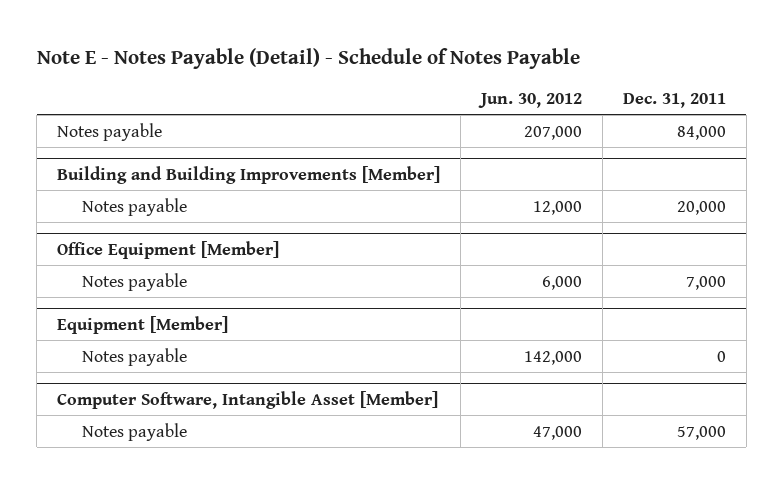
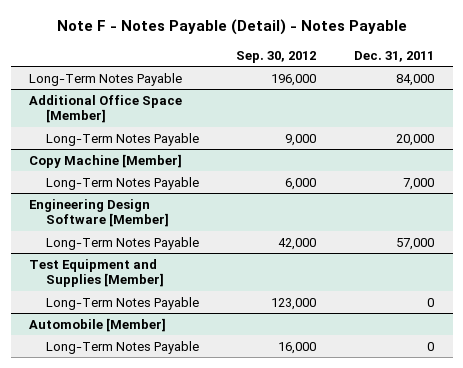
- Note E - Notes Payable (Detail) - Schedule of Notes Payable
+ Note F - Notes Payable (Detail) - Notes Payable
- | Jun. 30, 2012 | Dec. 31, 2011
+ | Sep. 30, 2012 | Dec. 31, 2011
- Notes payable | 207,000 | 84,000
- Building and Building Improvements [Member]
- Notes payable | 12,000 | 20,000
- Office Equipment [Member]
- Notes payable | 6,000 | 7,000
- Equipment [Member]
- Notes payable | 142,000 | 0
- Computer Software, Intangible Asset [Member]
- Notes payable | 47,000 | 57,000
+ Long-Term Notes Payable | 196,000 | 84,000
+ Additional Office Space [Member]
+ Long-Term Notes Payable | 9,000 | 20,000
+ Copy Machine [Member]
+ Long-Term Notes Payable | 6,000 | 7,000
+ Engineering Design Software [Member]
+ Long-Term Notes Payable | 42,000 | 57,000
+ Test Equipment and Supplies [Member]
+ Long-Term Notes Payable | 123,000 | 0
+ Automobile [Member]
+ Long-Term Notes Payable | 16,000 | 0

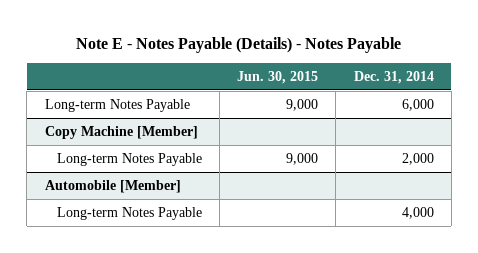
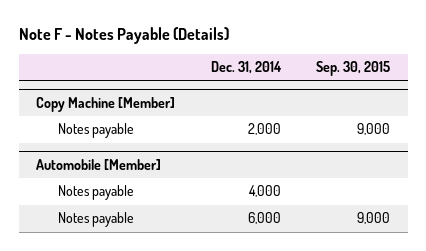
- Note E - Notes Payable (Details) - Notes Payable
+ Note F - Notes Payable (Details)
- | Jun. 30, 2015 | Dec. 31, 2014
+ | Dec. 31, 2014 | Sep. 30, 2015
- Long-term Notes Payable | 9,000 | 6,000
@ Copy Machine [Member]
- Long-term Notes Payable | 9,000 | 2,000
+ Notes payable | 2,000 | 9,000
@ Automobile [Member]
- Long-term Notes Payable | | 4,000
+ Notes payable | 4,000 |
+ Notes payable | 6,000 | 9,000

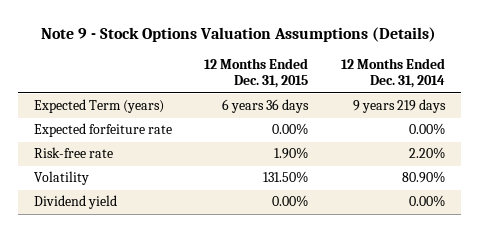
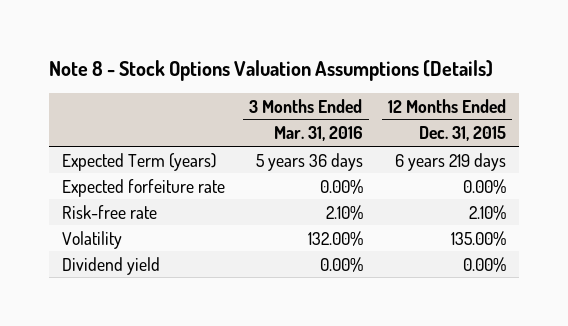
- Note 9 - Stock Options Valuation Assumptions (Details)
+ Note 8 - Stock Options Valuation Assumptions (Details)
- | 12 Months Ended Dec. 31, 2015 | 12 Months Ended Dec. 31, 2014
+ | 3 Months Ended Mar. 31, 2016 | 12 Months Ended Dec. 31, 2015
- Expected Term (years) | 6 years 36 days | 9 years 219 days
+ Expected Term (years) | 5 years 36 days | 6 years 219 days
- Risk-free rate | 1.90% | 2.20%
- Volatility | 131.50% | 80.90%
+ Risk-free rate | 2.10% | 2.10%
+ Volatility | 132.00% | 135.00%

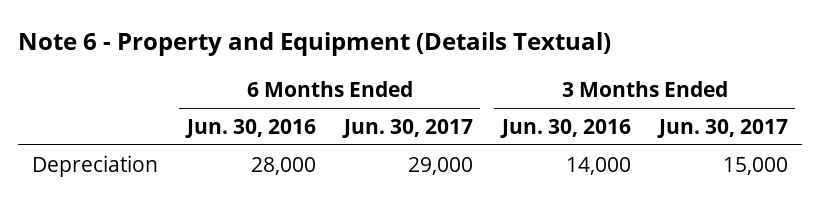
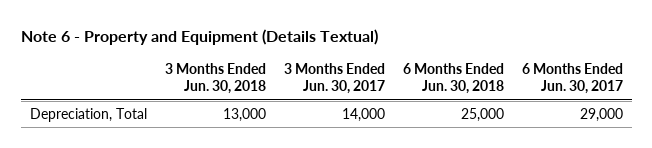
- | 6 Months Ended Jun. 30, 2016 | 6 Months Ended Jun. 30, 2017 | 3 Months Ended Jun. 30, 2016 | 3 Months Ended Jun. 30, 2017
+ | 3 Months Ended Jun. 30, 2018 | 3 Months Ended Jun. 30, 2017 | 6 Months Ended Jun. 30, 2018 | 6 Months Ended Jun. 30, 2017
- Depreciation | 28,000 | 29,000 | 14,000 | 15,000
+ Depreciation, Total | 13,000 | 14,000 | 25,000 | 29,000

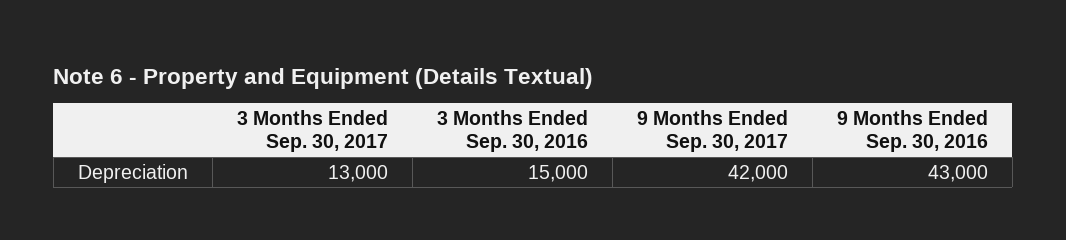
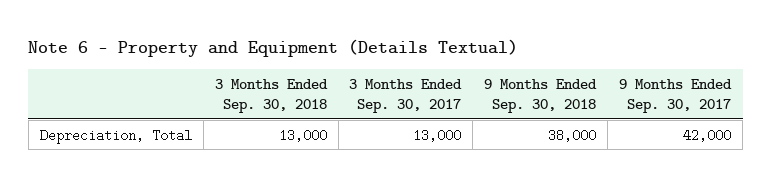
- | 3 Months Ended Sep. 30, 2017 | 3 Months Ended Sep. 30, 2016 | 9 Months Ended Sep. 30, 2017 | 9 Months Ended Sep. 30, 2016
+ | 3 Months Ended Sep. 30, 2018 | 3 Months Ended Sep. 30, 2017 | 9 Months Ended Sep. 30, 2018 | 9 Months Ended Sep. 30, 2017
- Depreciation | 13,000 | 15,000 | 42,000 | 43,000
+ Depreciation, Total | 13,000 | 13,000 | 38,000 | 42,000

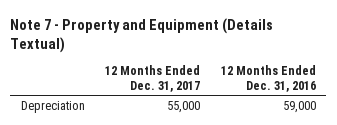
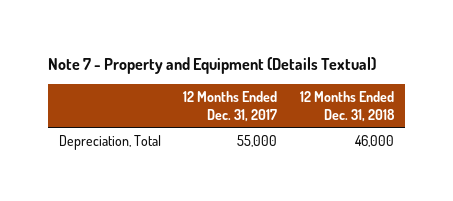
- | 12 Months Ended Dec. 31, 2017 | 12 Months Ended Dec. 31, 2016
+ | 12 Months Ended Dec. 31, 2017 | 12 Months Ended Dec. 31, 2018
- Depreciation | 55,000 | 59,000
+ Depreciation, Total | 55,000 | 46,000

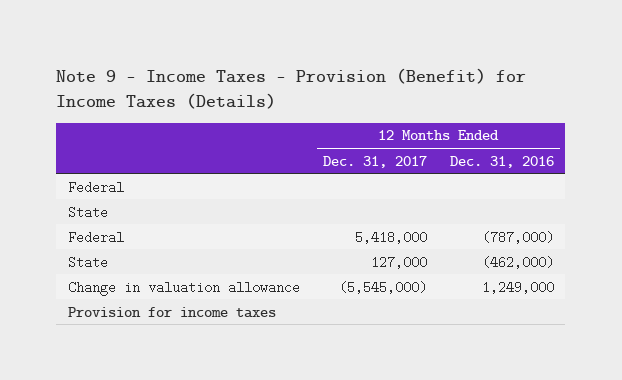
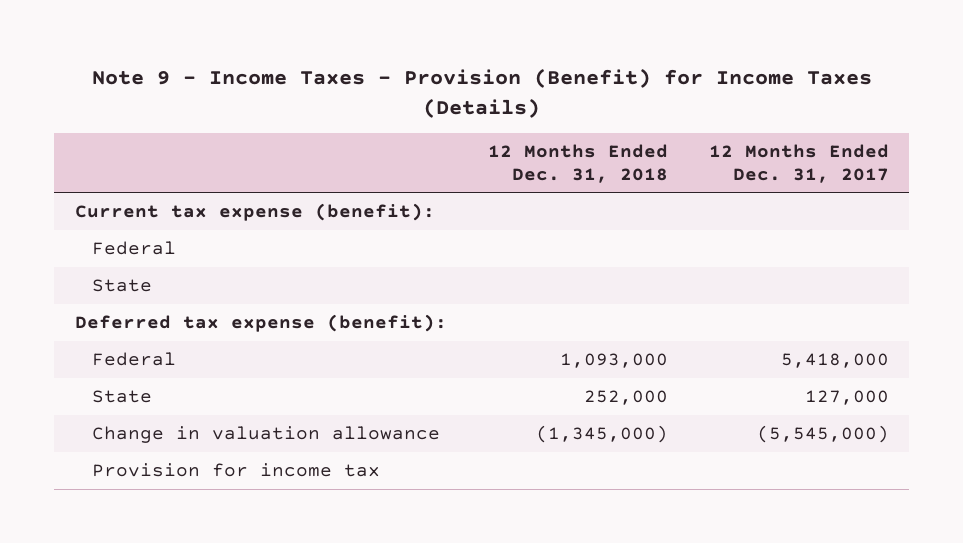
- | 12 Months Ended Dec. 31, 2017 | 12 Months Ended Dec. 31, 2016
+ | 12 Months Ended Dec. 31, 2018 | 12 Months Ended Dec. 31, 2017
+ Current tax expense (benefit):
+ Deferred tax expense (benefit):
- Provision for income taxes
+ Provision for income tax

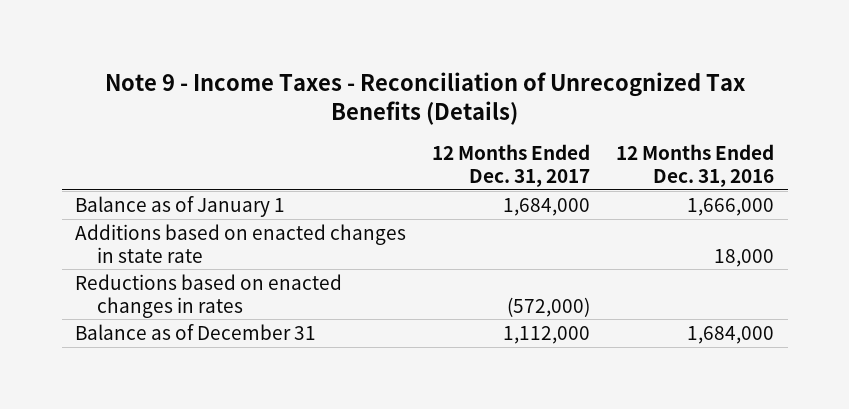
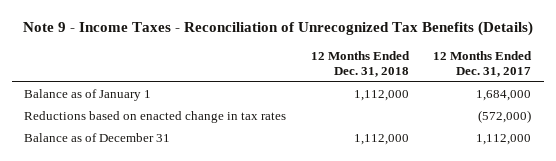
- | 12 Months Ended Dec. 31, 2017 | 12 Months Ended Dec. 31, 2016
+ | 12 Months Ended Dec. 31, 2018 | 12 Months Ended Dec. 31, 2017
- Additions based on enacted changes in state rate | | 18,000
- Reductions based on enacted changes in rates | (572,000) |
+ Reductions based on enacted change in tax rates | | (572,000)

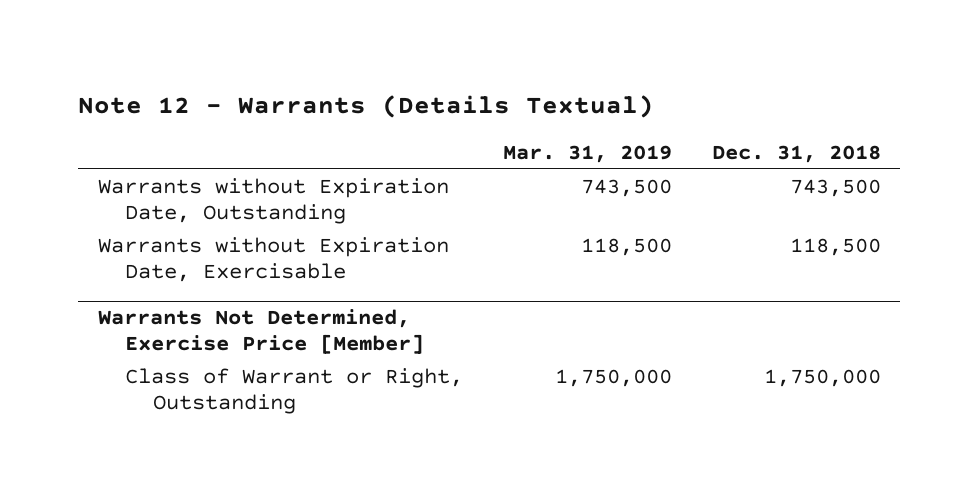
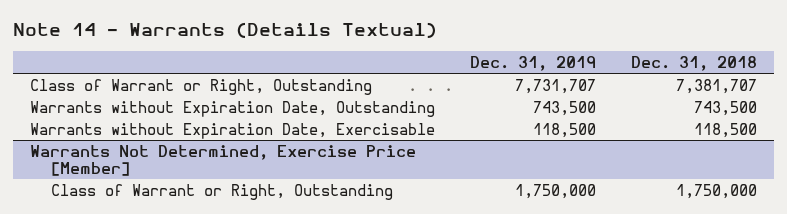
- Note 12 - Warrants (Details Textual)
+ Note 14 - Warrants (Details Textual)
- | Mar. 31, 2019 | Dec. 31, 2018
+ | Dec. 31, 2019 | Dec. 31, 2018
+ Class of Warrant or Right, Outstanding | 7,731,707 | 7,381,707

